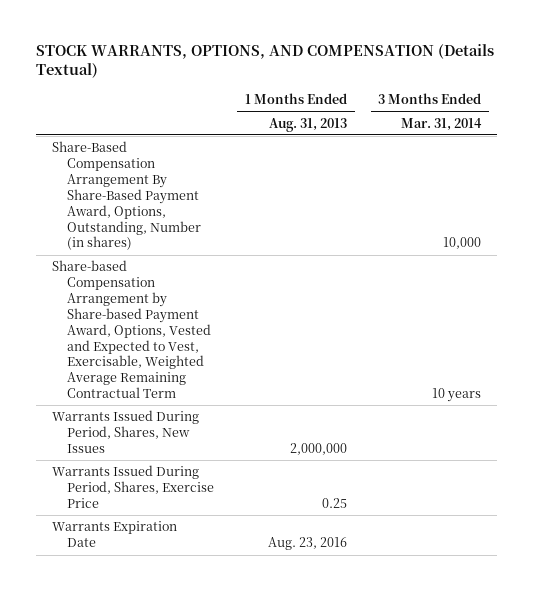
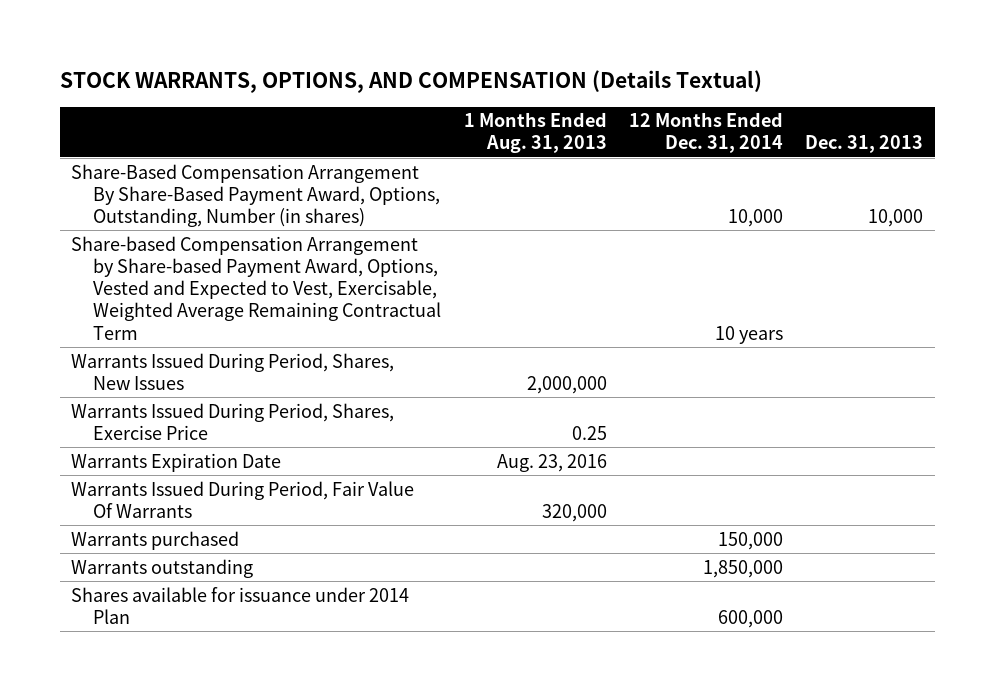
- | 1 Months Ended Aug. 31, 2013 | 3 Months Ended Mar. 31, 2014
+ | 1 Months Ended Aug. 31, 2013 | 12 Months Ended Dec. 31, 2014 | Dec. 31, 2013
+ Warrants Issued During Period, Fair Value Of Warrants | 320,000 | |
+ Warrants purchased | | 150,000 |
+ Warrants outstanding | | 1,850,000 |
+ Shares available for issuance under 2014 Plan | | 600,000 |

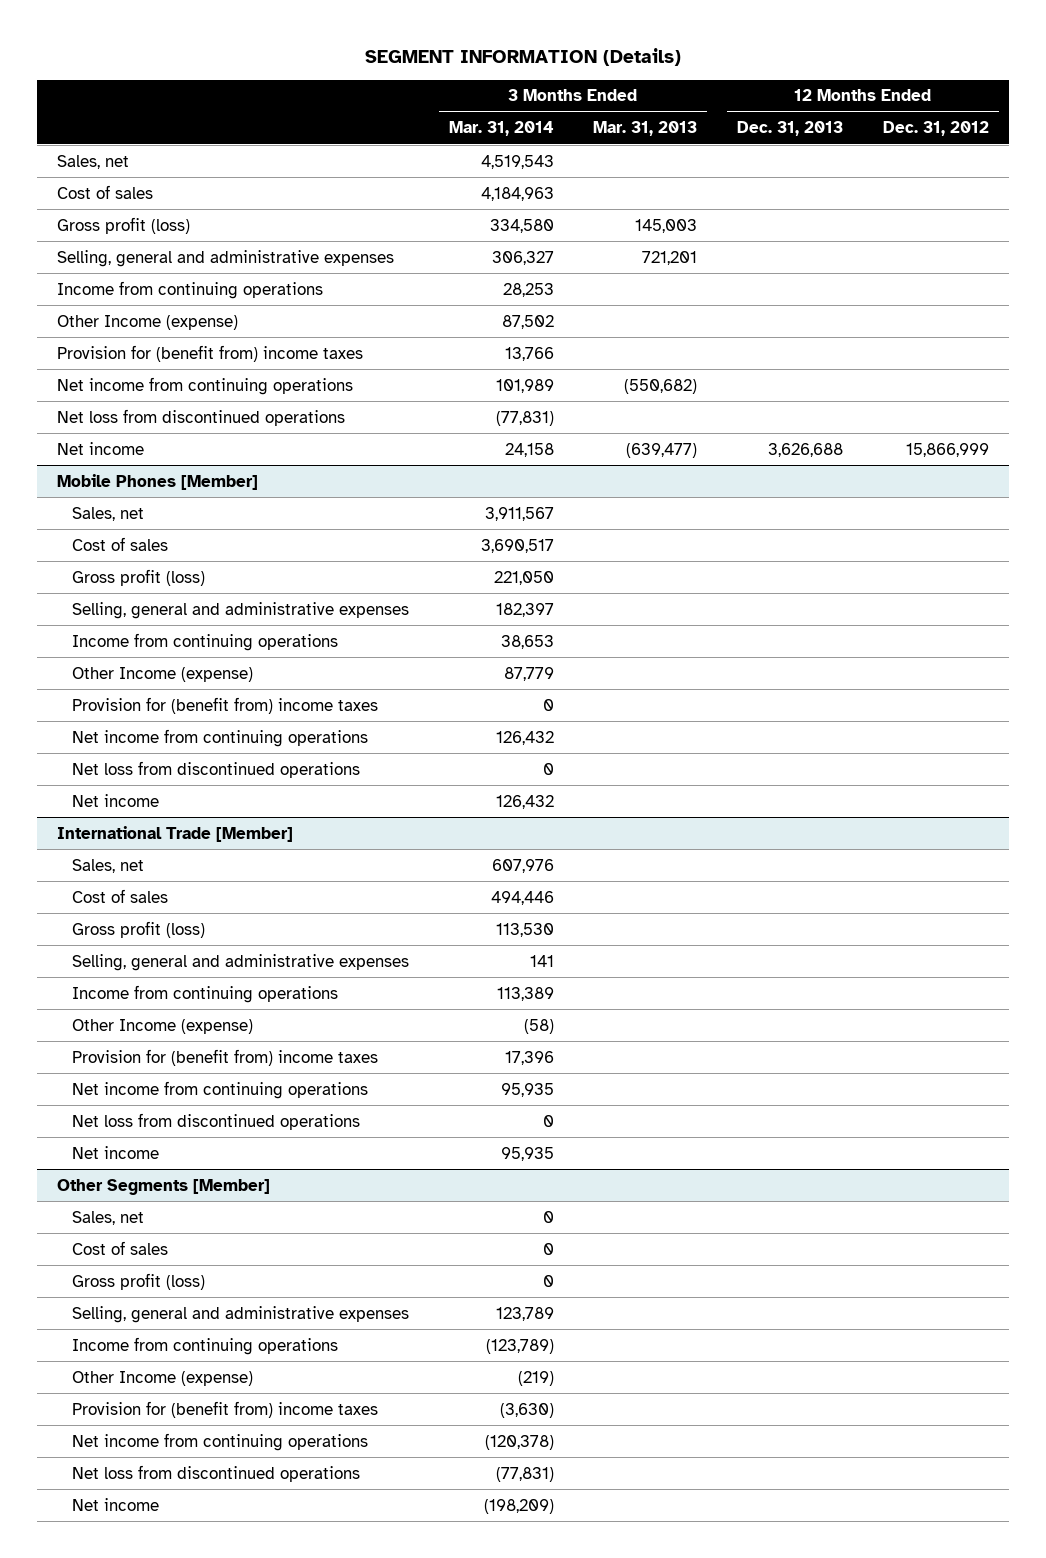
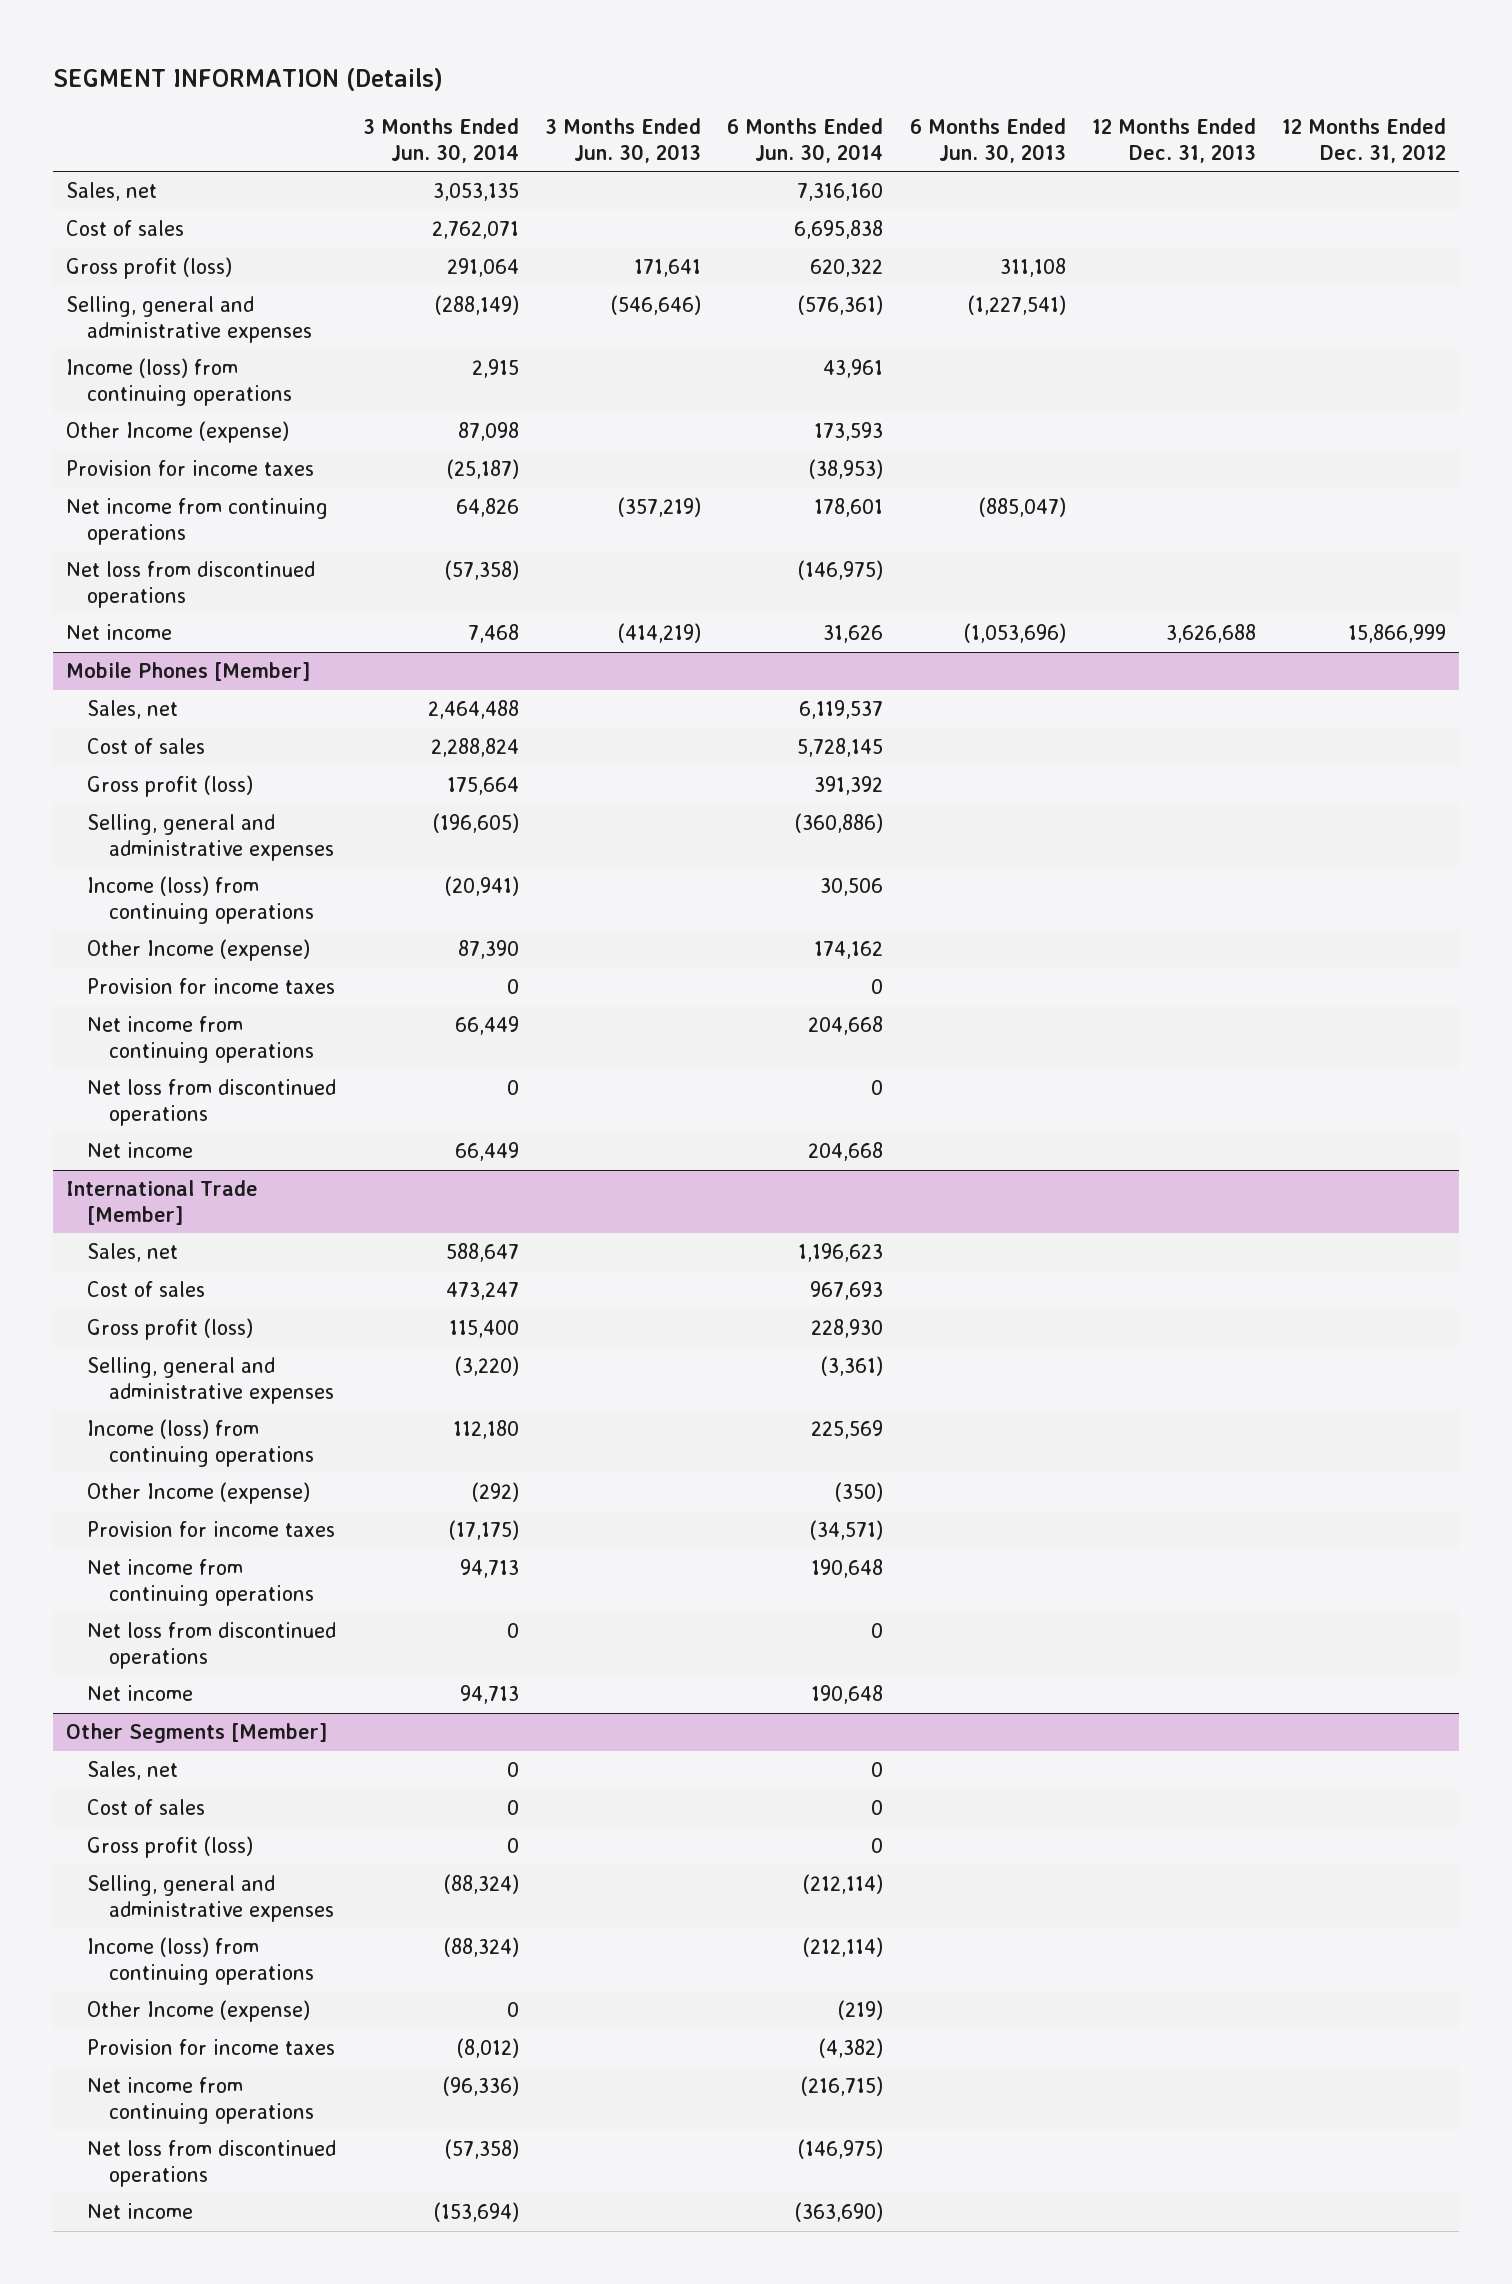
- | 3 Months Ended Mar. 31, 2014 | 3 Months Ended Mar. 31, 2013 | 12 Months Ended Dec. 31, 2013 | 12 Months Ended Dec. 31, 2012
+ | 3 Months Ended Jun. 30, 2014 | 3 Months Ended Jun. 30, 2013 | 6 Months Ended Jun. 30, 2014 | 6 Months Ended Jun. 30, 2013 | 12 Months Ended Dec. 31, 2013 | 12 Months Ended Dec. 31, 2012
- Income from continuing operations | 28,253 | | |
+ Income (loss) from continuing operations | 2,915 | | 43,961 | | |
- Provision for (benefit from) income taxes | 13,766 | | |
+ Provision for income taxes | (25,187) | | (38,953) | | |
@ Mobile Phones [Member]
- Income from continuing operations | 38,653 | | |
+ Income (loss) from continuing operations | (20,941) | | 30,506 | | |
- Provision for (benefit from) income taxes | 0 | | |
+ Provision for income taxes | 0 | | 0 | | |
@ International Trade [Member]
- Income from continuing operations | 113,389 | | |
+ Income (loss) from continuing operations | 112,180 | | 225,569 | | |
- Provision for (benefit from) income taxes | 17,396 | | |
+ Provision for income taxes | (17,175) | | (34,571) | | |
@ Other Segments [Member]
- Income from continuing operations | (123,789) | | |
+ Income (loss) from continuing operations | (88,324) | | (212,114) | | |
- Provision for (benefit from) income taxes | (3,630) | | |
+ Provision for income taxes | (8,012) | | (4,382) | | |

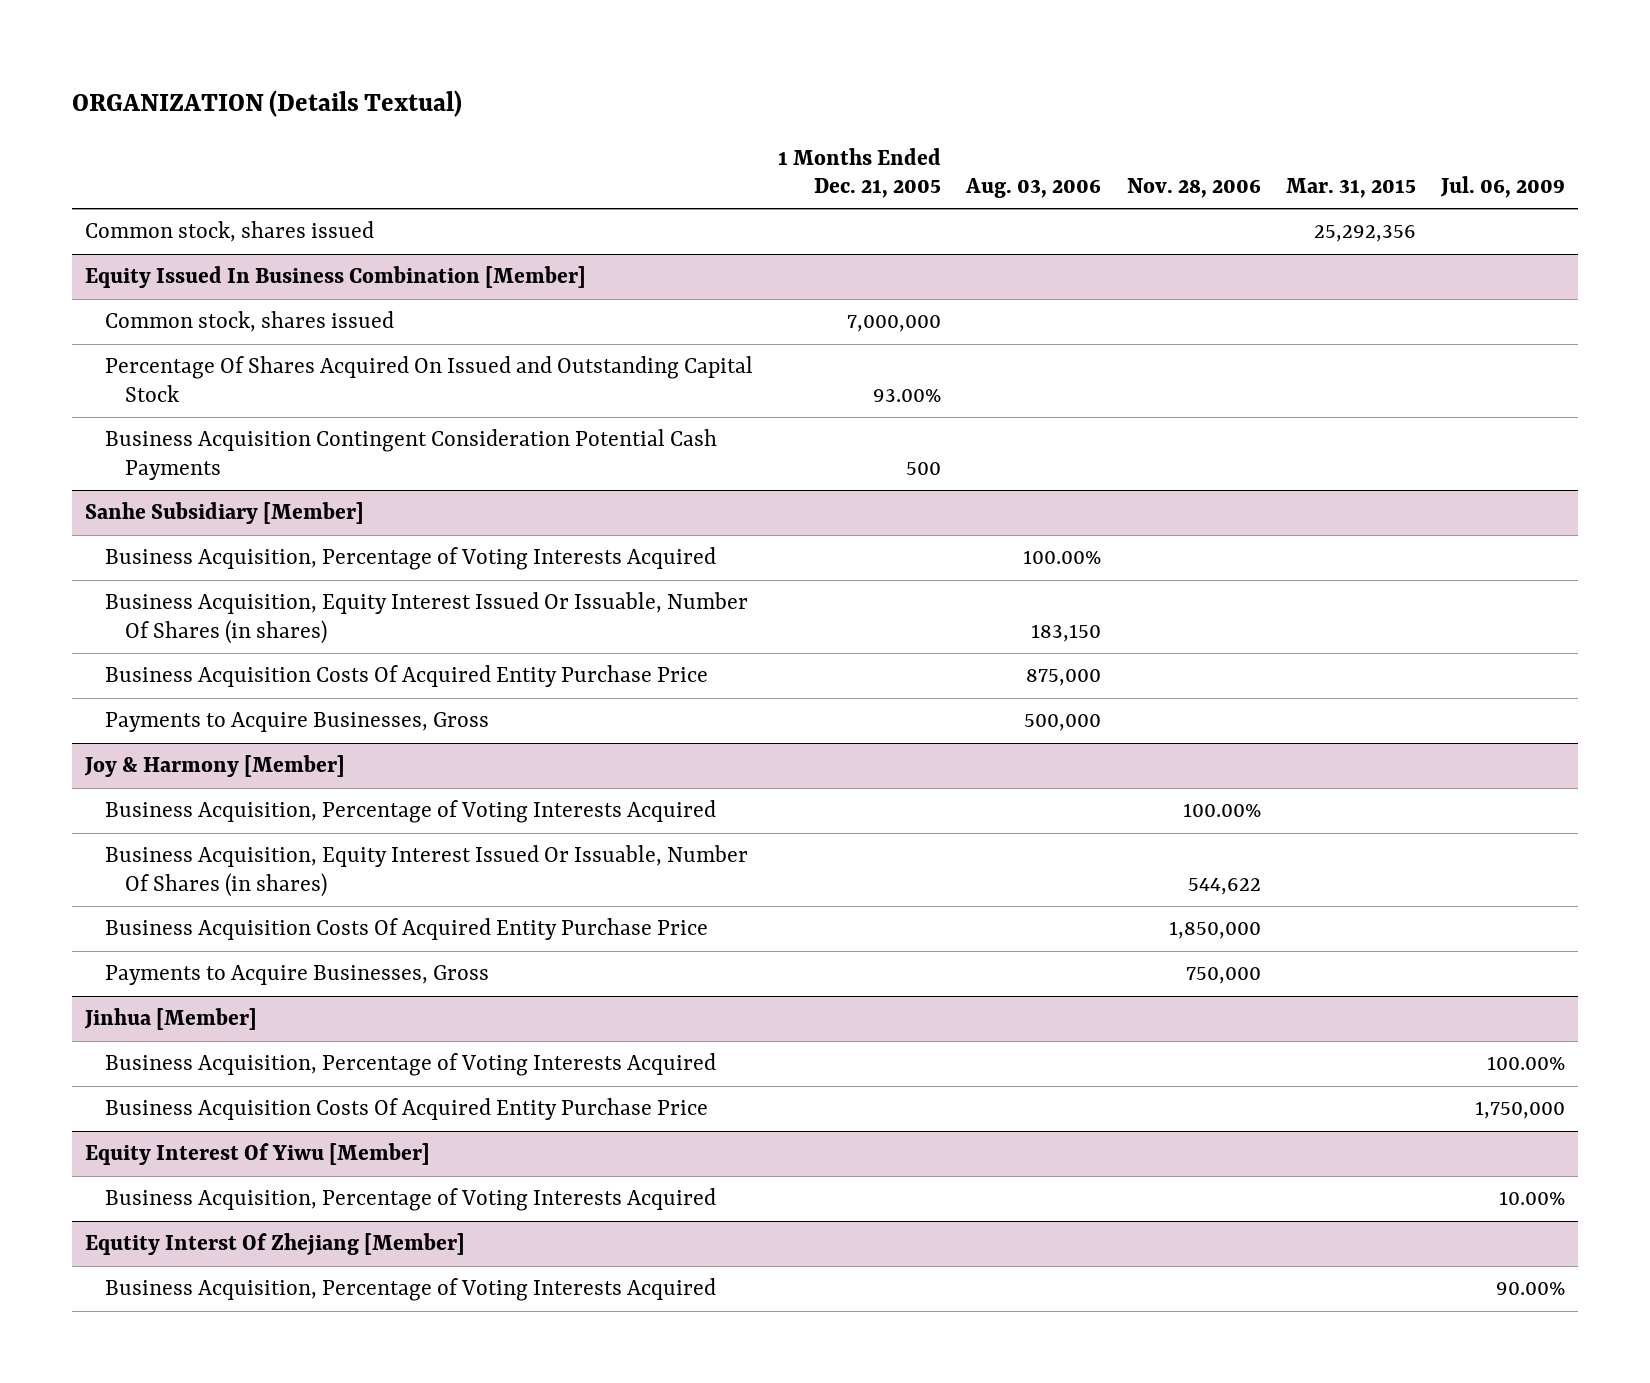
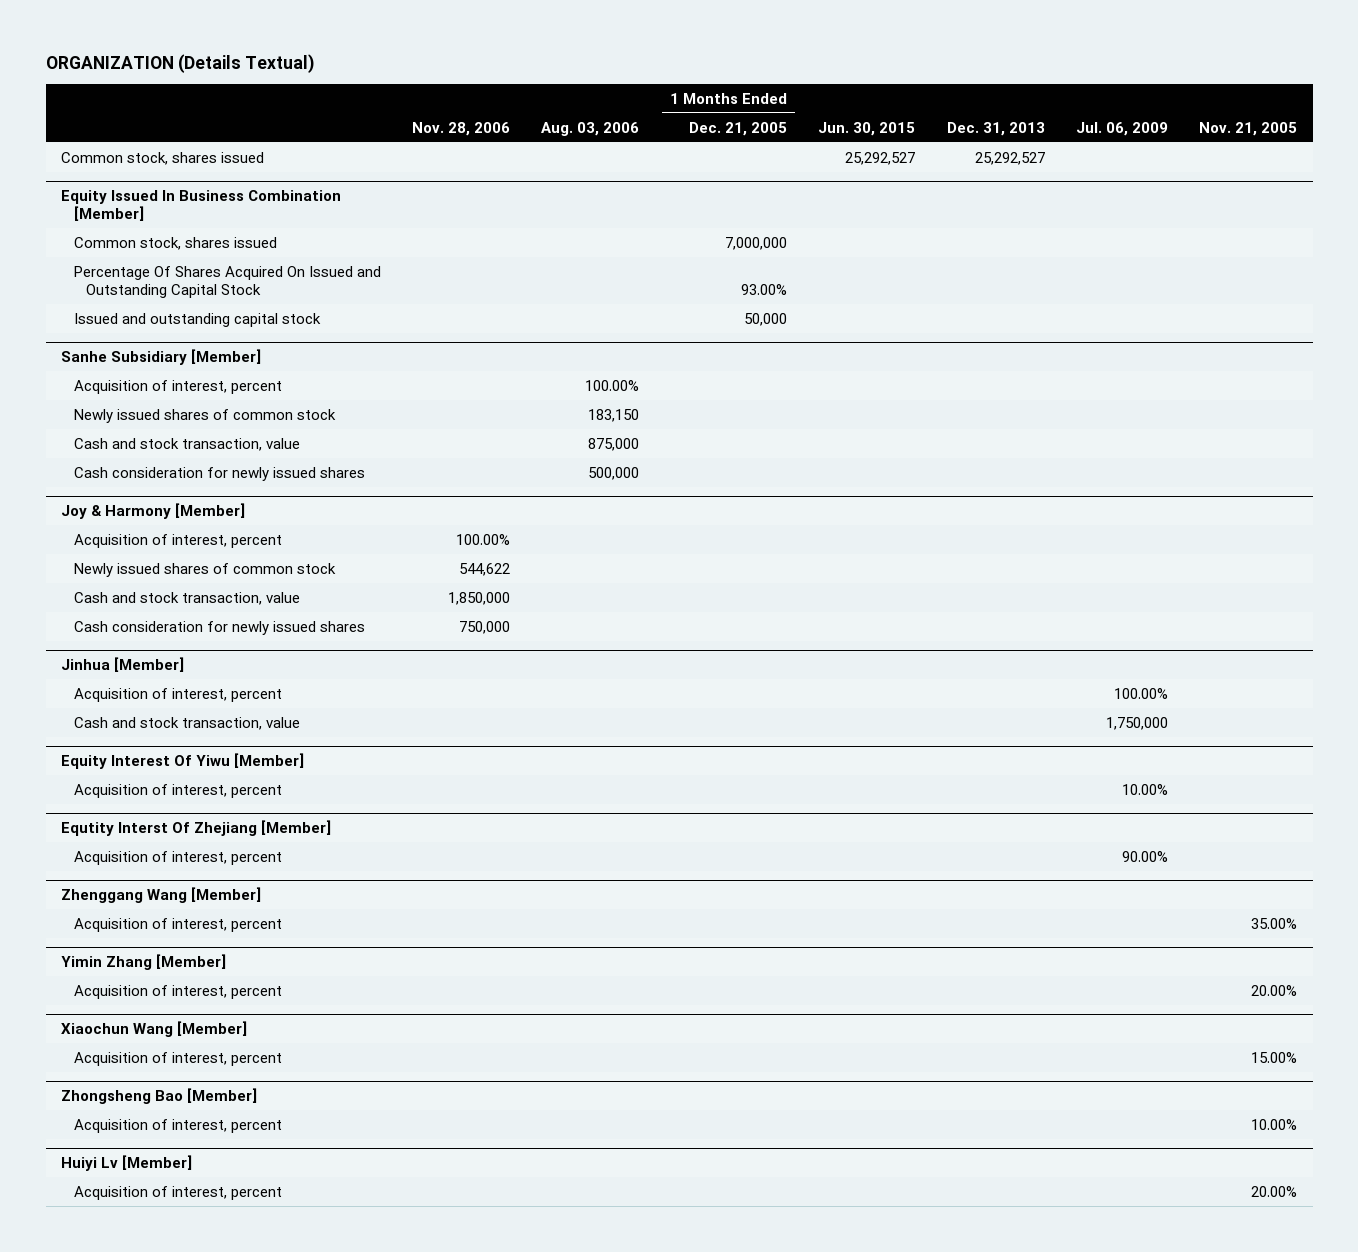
- | 1 Months Ended Dec. 21, 2005 | Aug. 03, 2006 | Nov. 28, 2006 | Mar. 31, 2015 | Jul. 06, 2009
+ | Nov. 28, 2006 | Aug. 03, 2006 | 1 Months Ended Dec. 21, 2005 | Jun. 30, 2015 | Dec. 31, 2013 | Jul. 06, 2009 | Nov. 21, 2005
@ Equity Issued In Business Combination [Member]
- Business Acquisition Contingent Consideration Potential Cash Payments | 500 | | | |
+ Issued and outstanding capital stock | | | 50,000 | | | |
@ Sanhe Subsidiary [Member]
- Business Acquisition, Percentage of Voting Interests Acquired | | 100.00% | | |
- Business Acquisition, Equity Interest Issued Or Issuable, Number Of Shares (in shares) | | 183,150 | | |
- Business Acquisition Costs Of Acquired Entity Purchase Price | | 875,000 | | |
- Payments to Acquire Businesses, Gross | | 500,000 | | |
+ Acquisition of interest, percent | | 100.00% | | | | |
+ Newly issued shares of common stock | | 183,150 | | | | |
+ Cash and stock transaction, value | | 875,000 | | | | |
+ Cash consideration for newly issued shares | | 500,000 | | | | |
@ Joy & Harmony [Member]
- Business Acquisition, Percentage of Voting Interests Acquired | | | 100.00% | |
- Business Acquisition, Equity Interest Issued Or Issuable, Number Of Shares (in shares) | | | 544,622 | |
- Business Acquisition Costs Of Acquired Entity Purchase Price | | | 1,850,000 | |
- Payments to Acquire Businesses, Gross | | | 750,000 | |
+ Acquisition of interest, percent | 100.00% | | | | | |
+ Newly issued shares of common stock | 544,622 | | | | | |
+ Cash and stock transaction, value | 1,850,000 | | | | | |
+ Cash consideration for newly issued shares | 750,000 | | | | | |
@ Jinhua [Member]
- Business Acquisition, Percentage of Voting Interests Acquired | | | | | 100.00%
- Business Acquisition Costs Of Acquired Entity Purchase Price | | | | | 1,750,000
+ Acquisition of interest, percent | | | | | | 100.00% |
+ Cash and stock transaction, value | | | | | | 1,750,000 |
@ Equity Interest Of Yiwu [Member]
- Business Acquisition, Percentage of Voting Interests Acquired | | | | | 10.00%
+ Acquisition of interest, percent | | | | | | 10.00% |
@ Equtity Interst Of Zhejiang [Member]
- Business Acquisition, Percentage of Voting Interests Acquired | | | | | 90.00%
+ Acquisition of interest, percent | | | | | | 90.00% |
+ Zhenggang Wang [Member]
+ Acquisition of interest, percent | | | | | | | 35.00%
+ Yimin Zhang [Member]
+ Acquisition of interest, percent | | | | | | | 20.00%
+ Xiaochun Wang [Member]
+ Acquisition of interest, percent | | | | | | | 15.00%
+ Zhongsheng Bao [Member]
+ Acquisition of interest, percent | | | | | | | 10.00%
+ Huiyi Lv [Member]
+ Acquisition of interest, percent | | | | | | | 20.00%

